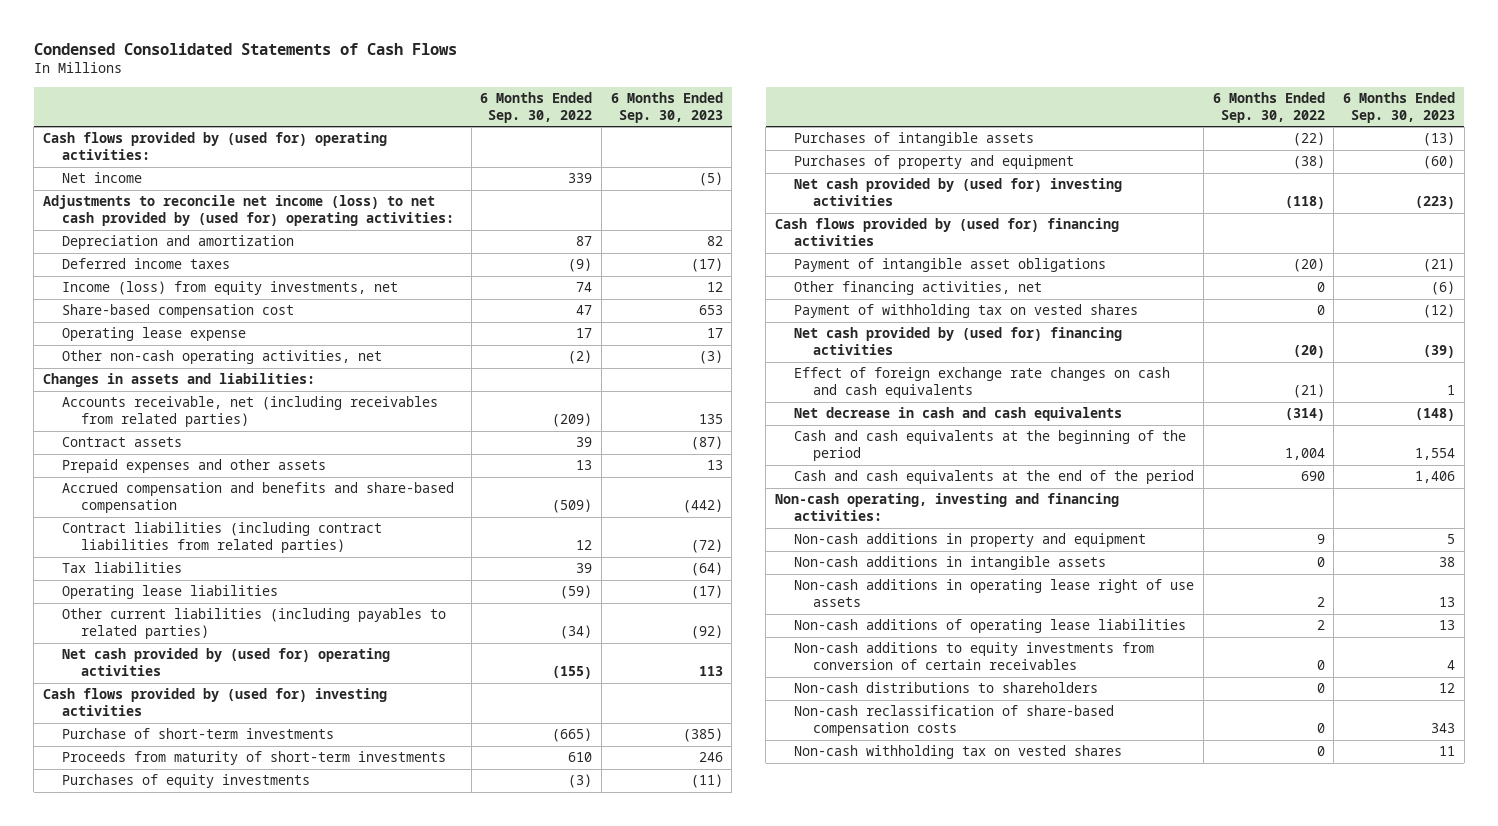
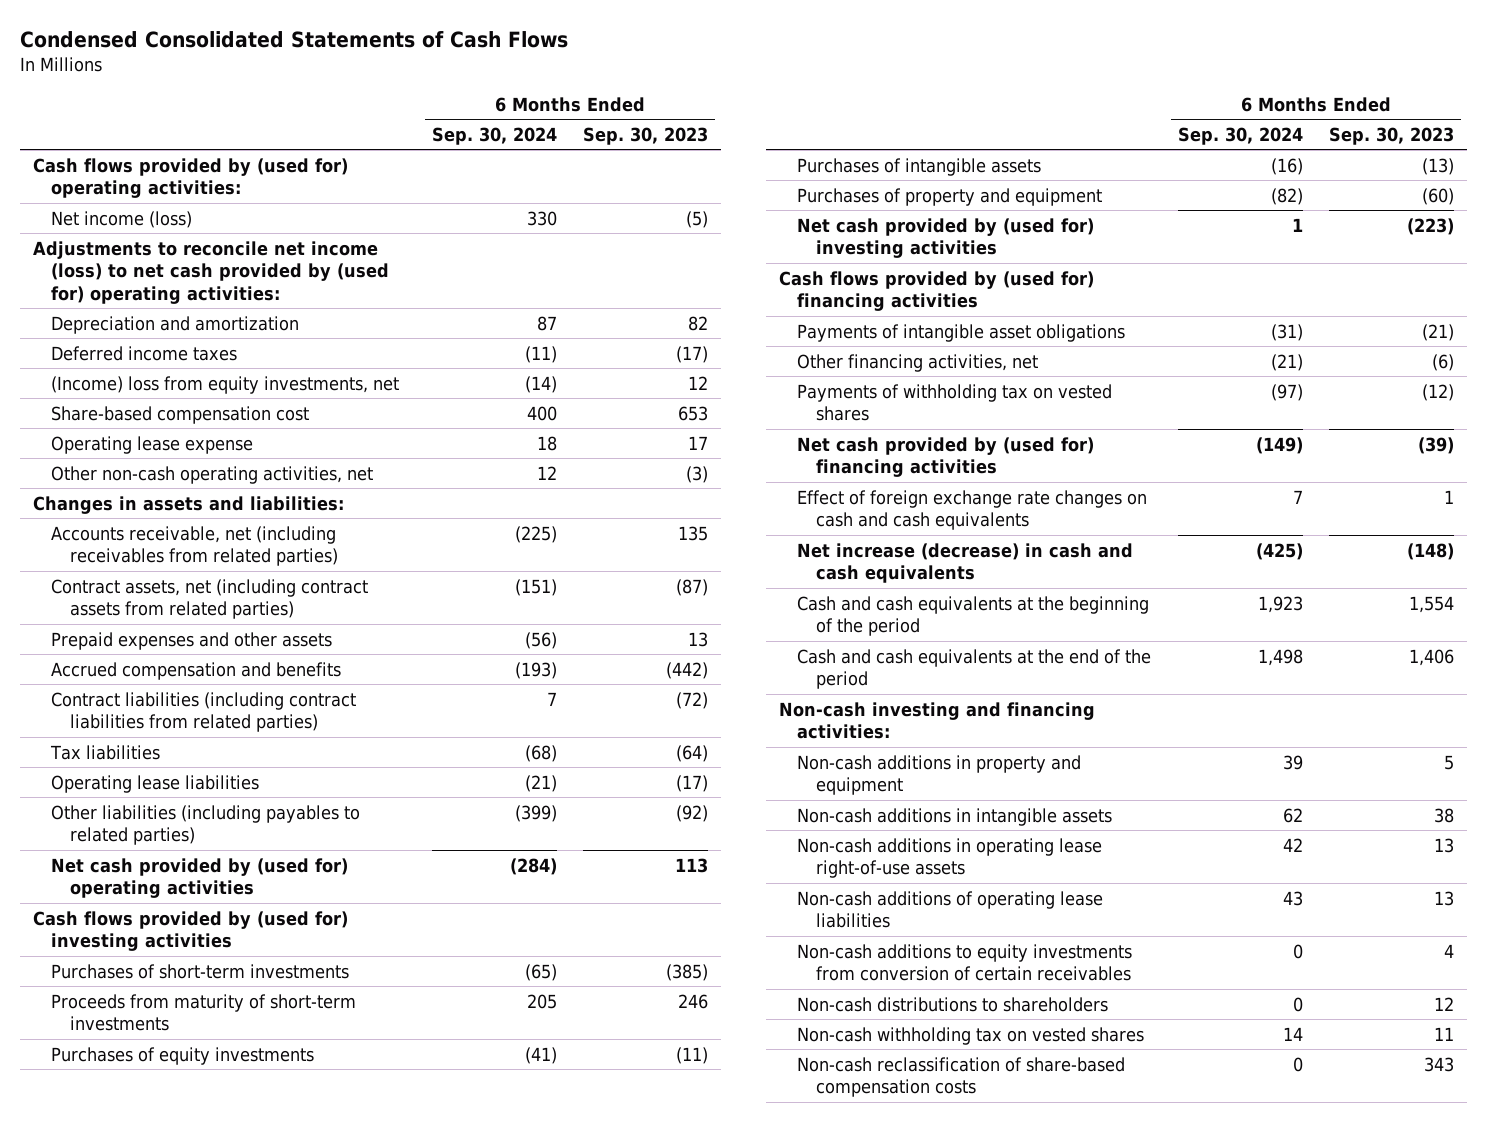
- | 6 Months Ended Sep. 30, 2022 | 6 Months Ended Sep. 30, 2023
+ | 6 Months Ended Sep. 30, 2024 | 6 Months Ended Sep. 30, 2023
- Net income | 339 | (5)
+ Net income (loss) | 330 | (5)
- Income (loss) from equity investments, net | 74 | 12
+ (Income) loss from equity investments, net | (14) | 12
- Contract assets | 39 | (87)
+ Contract assets, net (including contract assets from related parties) | (151) | (87)
- Accrued compensation and benefits and share-based compensation | (509) | (442)
+ Accrued compensation and benefits | (193) | (442)
- Other current liabilities (including payables to related parties) | (34) | (92)
+ Other liabilities (including payables to related parties) | (399) | (92)
- Purchase of short-term investments | (665) | (385)
+ Purchases of short-term investments | (65) | (385)
- Payment of intangible asset obligations | (20) | (21)
+ Payments of intangible asset obligations | (31) | (21)
- Payment of withholding tax on vested shares | 0 | (12)
+ Payments of withholding tax on vested shares | (97) | (12)
- Net decrease in cash and cash equivalents | (314) | (148)
+ Net increase (decrease) in cash and cash equivalents | (425) | (148)
- Non-cash operating, investing and financing activities:
+ Non-cash investing and financing activities:
- Non-cash additions in operating lease right of use assets | 2 | 13
+ Non-cash additions in operating lease right-of-use assets | 42 | 13
moved down: Non-cash reclassification of share-based compensation costs | 0 | 343

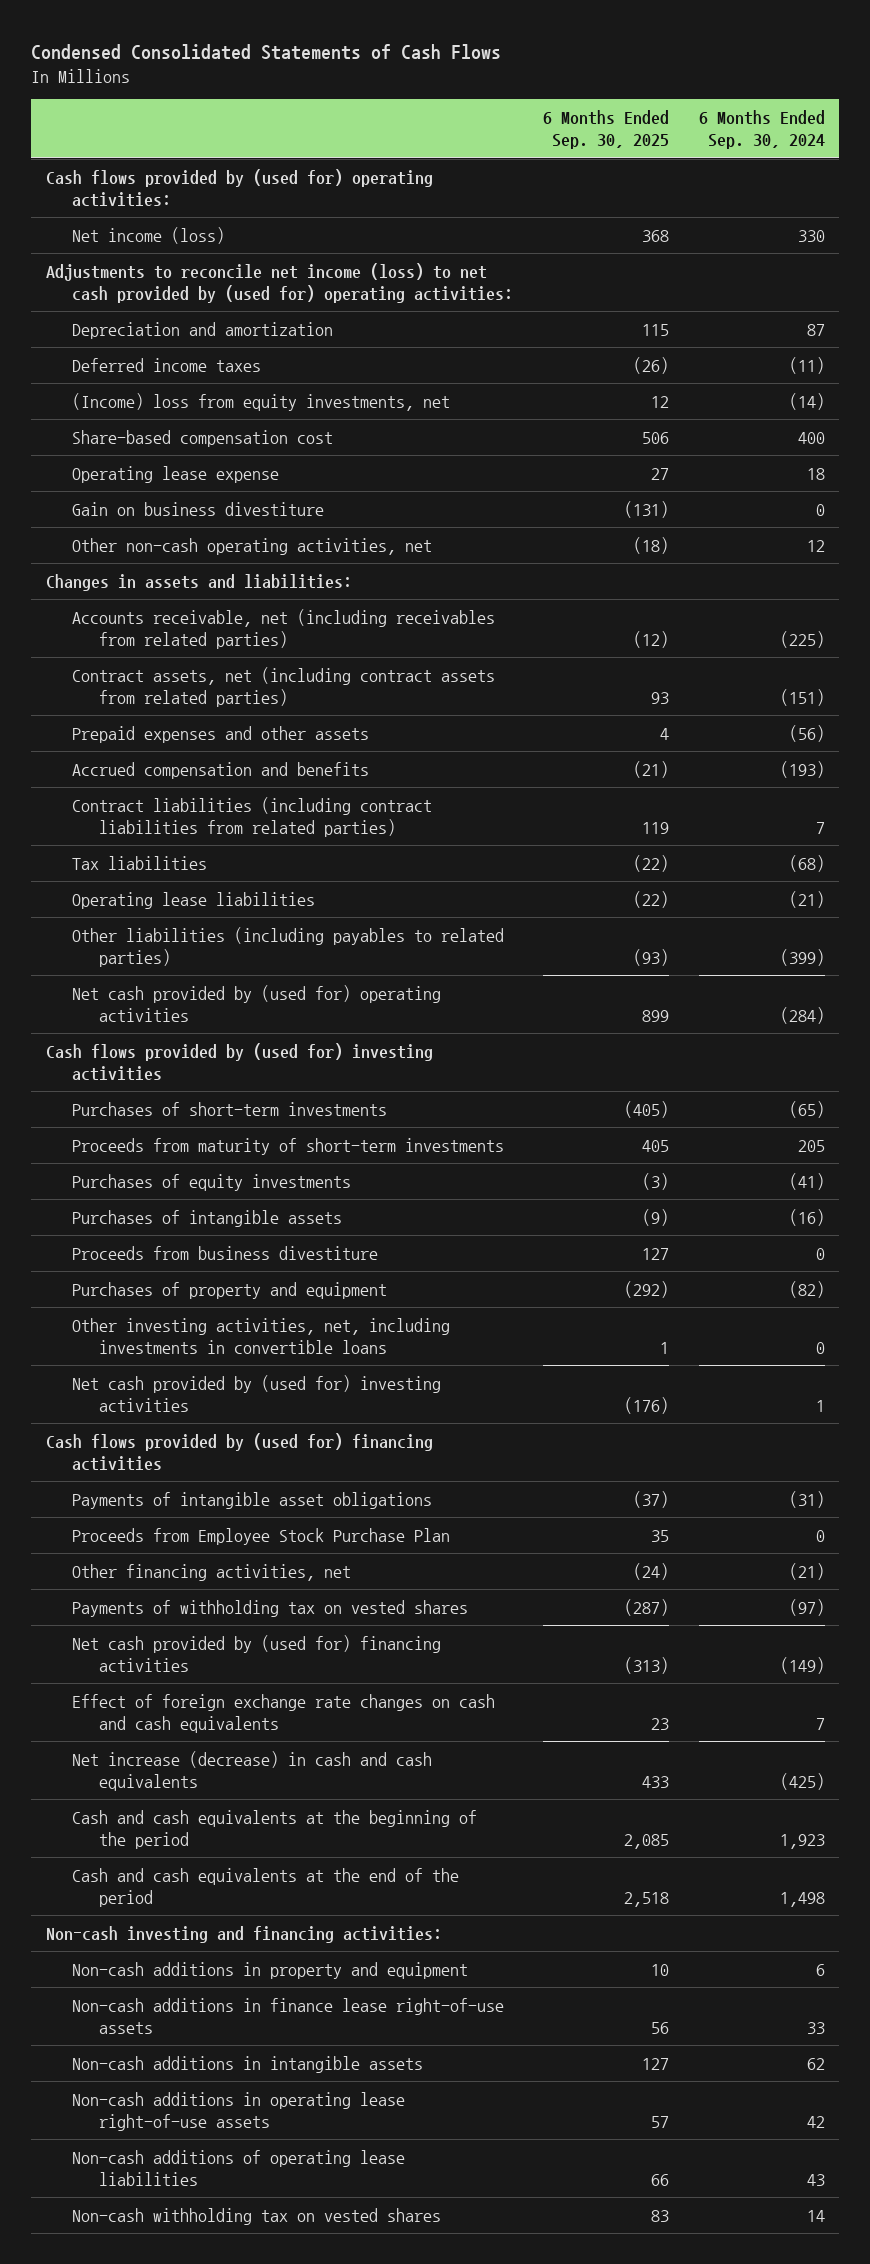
- | 6 Months Ended Sep. 30, 2024 | 6 Months Ended Sep. 30, 2023
+ | 6 Months Ended Sep. 30, 2025 | 6 Months Ended Sep. 30, 2024
+ Gain on business divestiture | (131) | 0
+ Proceeds from business divestiture | 127 | 0
+ Other investing activities, net, including investments in convertible loans | 1 | 0
+ Proceeds from Employee Stock Purchase Plan | 35 | 0
- Non-cash additions in property and equipment | 39 | 5
+ Non-cash additions in property and equipment | 10 | 6
+ Non-cash additions in finance lease right-of-use assets | 56 | 33
- Non-cash additions to equity investments from conversion of certain receivables | 0 | 4
- Non-cash distributions to shareholders | 0 | 12
- Non-cash reclassification of share-based compensation costs | 0 | 343

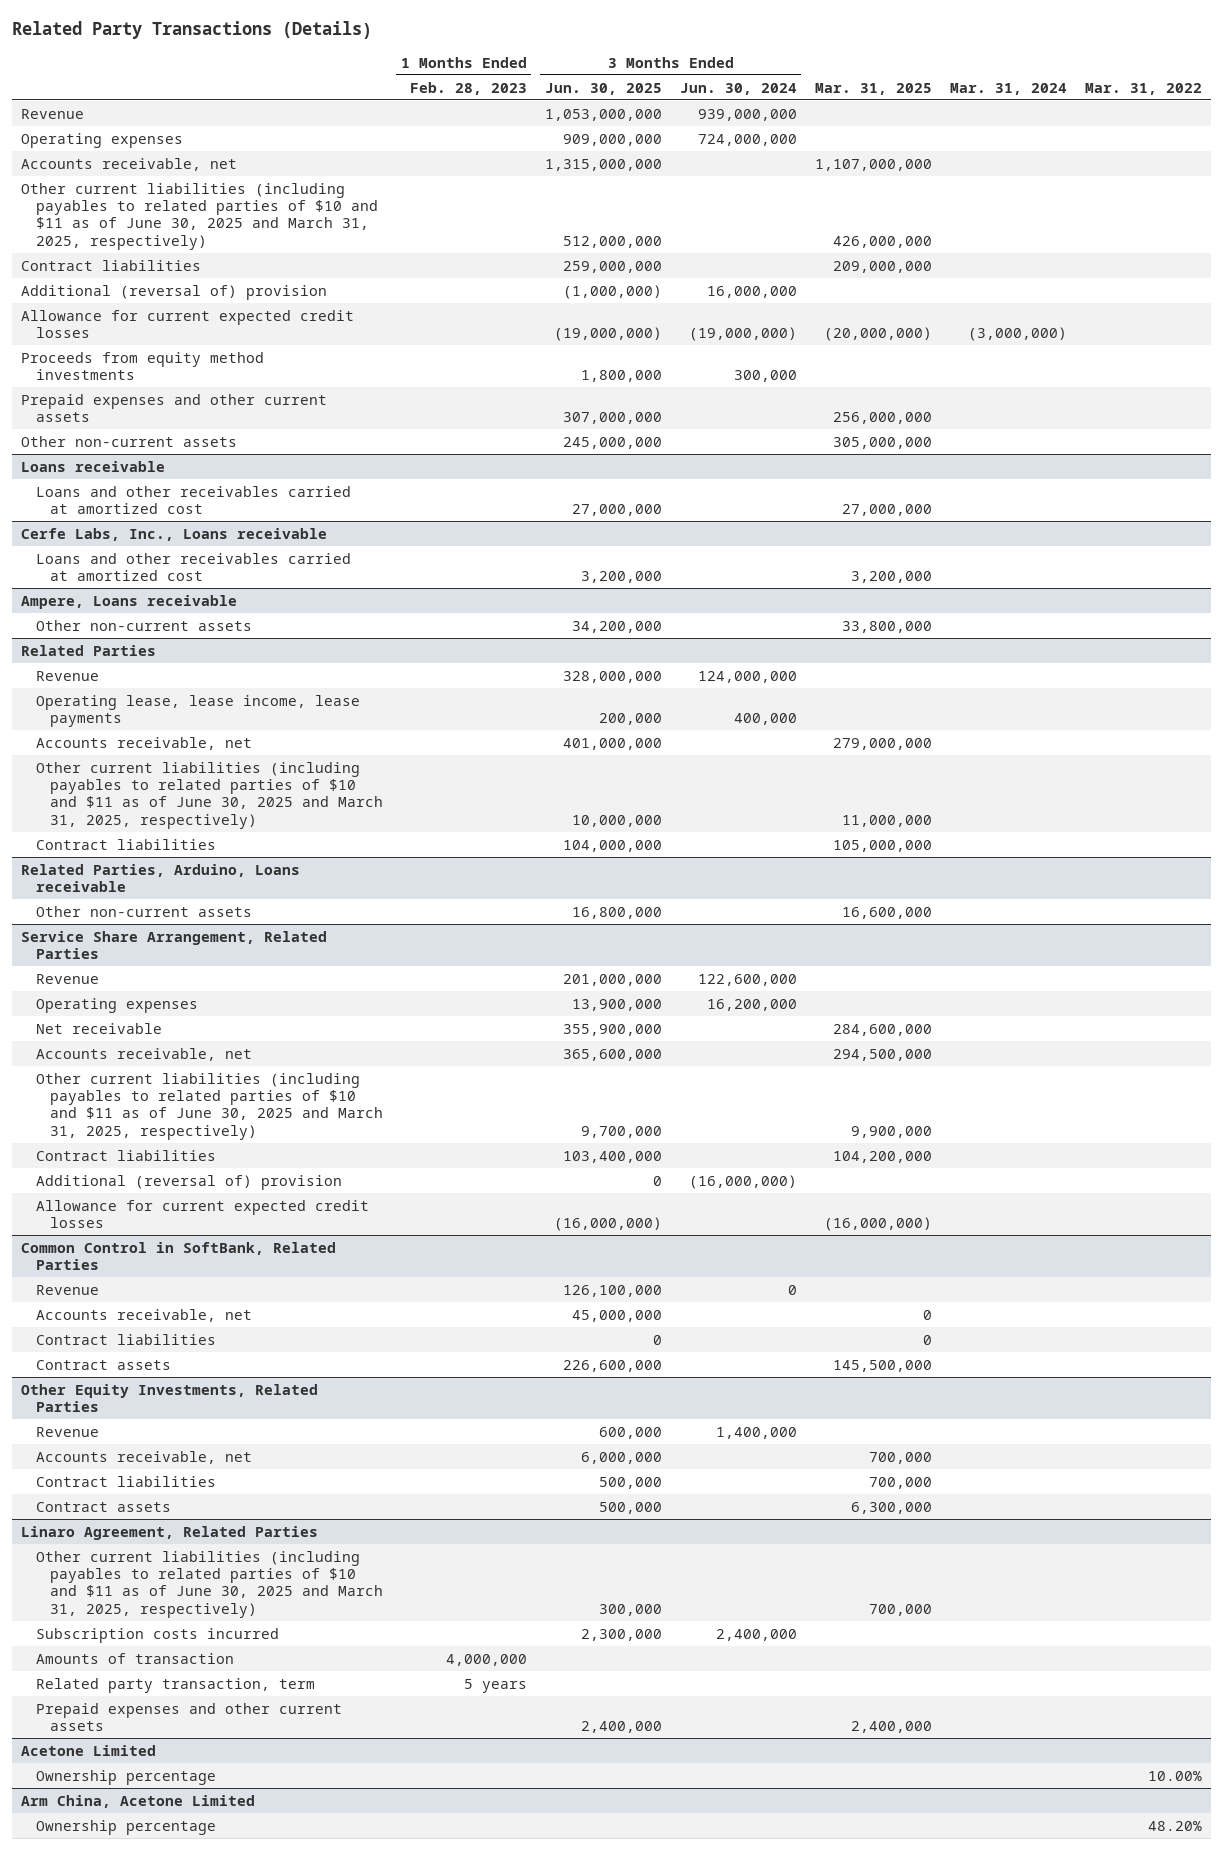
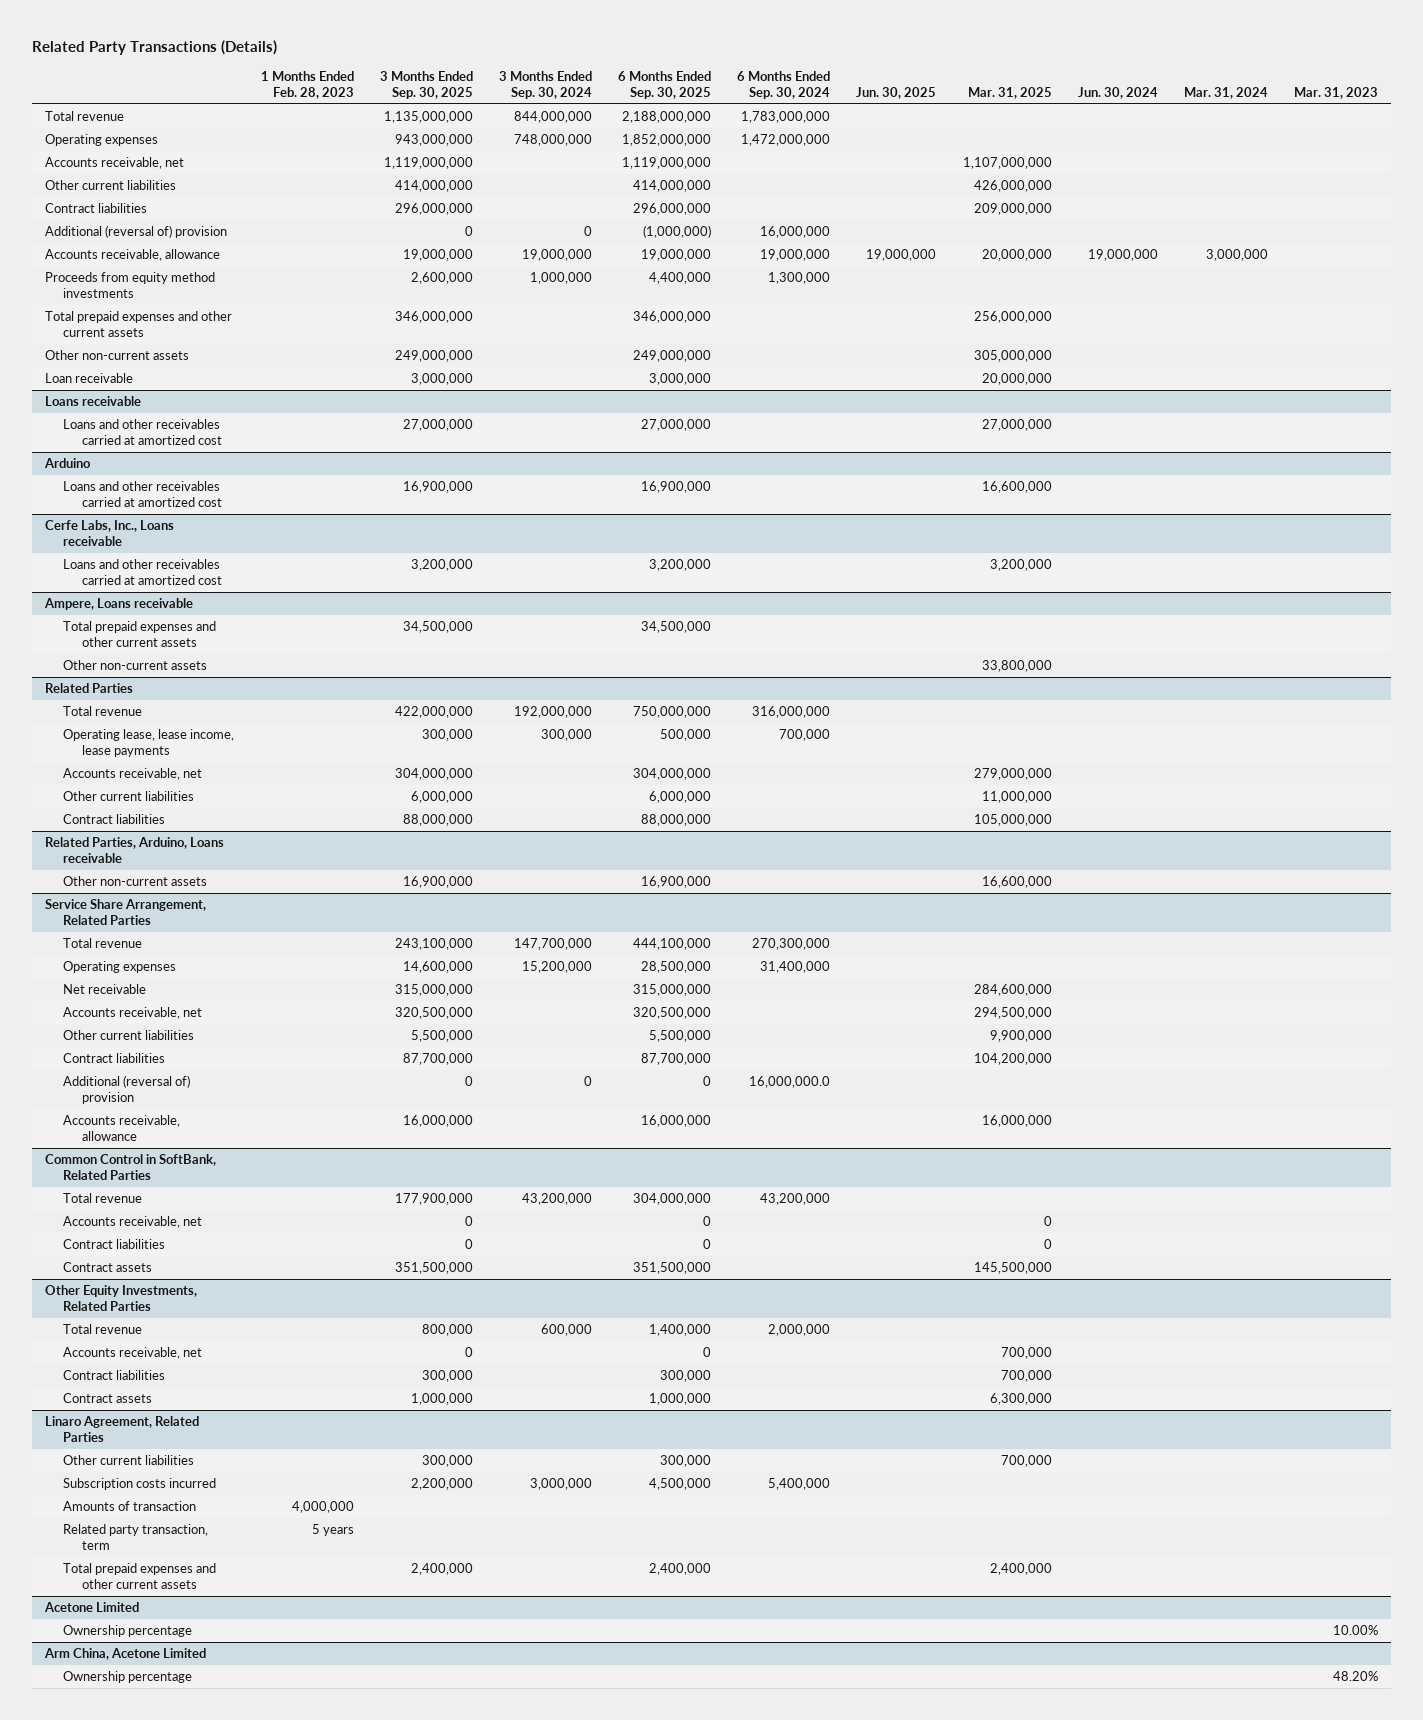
- | 1 Months Ended Feb. 28, 2023 | 3 Months Ended Jun. 30, 2025 | 3 Months Ended Jun. 30, 2024 | Mar. 31, 2025 | Mar. 31, 2024 | Mar. 31, 2022
+ | 1 Months Ended Feb. 28, 2023 | 3 Months Ended Sep. 30, 2025 | 3 Months Ended Sep. 30, 2024 | 6 Months Ended Sep. 30, 2025 | 6 Months Ended Sep. 30, 2024 | Jun. 30, 2025 | Mar. 31, 2025 | Jun. 30, 2024 | Mar. 31, 2024 | Mar. 31, 2023
- Revenue | | 1,053,000,000 | 939,000,000 | | |
+ Total revenue | | 1,135,000,000 | 844,000,000 | 2,188,000,000 | 1,783,000,000 | | | | |
- Other current liabilities (including payables to related parties of $10 and $11 as of June 30, 2025 and March 31, 2025, respectively) | | 512,000,000 | | 426,000,000 | |
+ Other current liabilities | | 414,000,000 | | 414,000,000 | | | 426,000,000 | | |
- Allowance for current expected credit losses | | (19,000,000) | (19,000,000) | (20,000,000) | (3,000,000) |
+ Accounts receivable, allowance | | 19,000,000 | 19,000,000 | 19,000,000 | 19,000,000 | 19,000,000 | 20,000,000 | 19,000,000 | 3,000,000 |
- Prepaid expenses and other current assets | | 307,000,000 | | 256,000,000 | |
+ Total prepaid expenses and other current assets | | 346,000,000 | | 346,000,000 | | | 256,000,000 | | |
+ Loan receivable | | 3,000,000 | | 3,000,000 | | | 20,000,000 | | |
+ Arduino
+ Loans and other receivables carried at amortized cost | | 16,900,000 | | 16,900,000 | | | 16,600,000 | | |
@ Ampere, Loans receivable
+ Total prepaid expenses and other current assets | | 34,500,000 | | 34,500,000 | | | | | |
@ Related Parties
- Revenue | | 328,000,000 | 124,000,000 | | |
+ Total revenue | | 422,000,000 | 192,000,000 | 750,000,000 | 316,000,000 | | | | |
- Other current liabilities (including payables to related parties of $10 and $11 as of June 30, 2025 and March 31, 2025, respectively) | | 10,000,000 | | 11,000,000 | |
+ Other current liabilities | | 6,000,000 | | 6,000,000 | | | 11,000,000 | | |
@ Service Share Arrangement, Related Parties
- Revenue | | 201,000,000 | 122,600,000 | | |
+ Total revenue | | 243,100,000 | 147,700,000 | 444,100,000 | 270,300,000 | | | | |
- Other current liabilities (including payables to related parties of $10 and $11 as of June 30, 2025 and March 31, 2025, respectively) | | 9,700,000 | | 9,900,000 | |
+ Other current liabilities | | 5,500,000 | | 5,500,000 | | | 9,900,000 | | |
- Allowance for current expected credit losses | | (16,000,000) | | (16,000,000) | |
+ Accounts receivable, allowance | | 16,000,000 | | 16,000,000 | | | 16,000,000 | | |
@ Common Control in SoftBank, Related Parties
- Revenue | | 126,100,000 | 0 | | |
+ Total revenue | | 177,900,000 | 43,200,000 | 304,000,000 | 43,200,000 | | | | |
@ Other Equity Investments, Related Parties
- Revenue | | 600,000 | 1,400,000 | | |
+ Total revenue | | 800,000 | 600,000 | 1,400,000 | 2,000,000 | | | | |
@ Linaro Agreement, Related Parties
- Other current liabilities (including payables to related parties of $10 and $11 as of June 30, 2025 and March 31, 2025, respectively) | | 300,000 | | 700,000 | |
+ Other current liabilities | | 300,000 | | 300,000 | | | 700,000 | | |
- Prepaid expenses and other current assets | | 2,400,000 | | 2,400,000 | |
+ Total prepaid expenses and other current assets | | 2,400,000 | | 2,400,000 | | | 2,400,000 | | |

